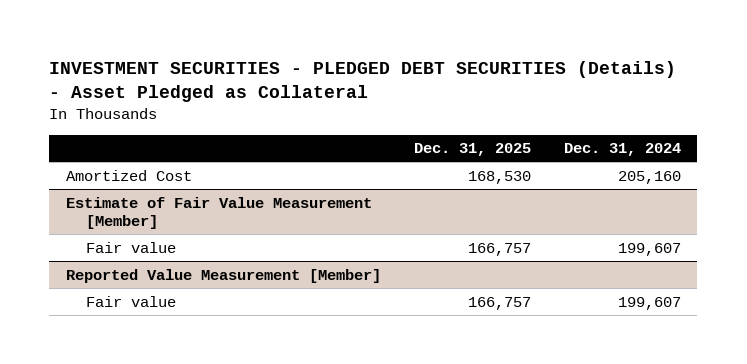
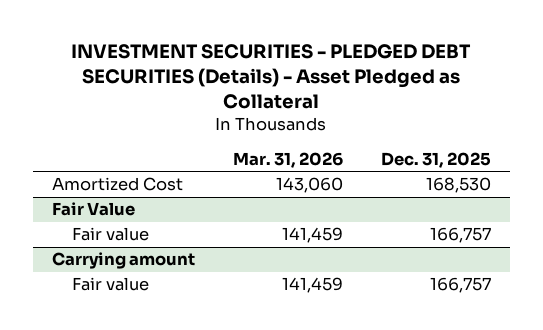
- | Dec. 31, 2025 | Dec. 31, 2024
+ | Mar. 31, 2026 | Dec. 31, 2025
- Estimate of Fair Value Measurement [Member]
+ Fair Value
- Reported Value Measurement [Member]
+ Carrying amount

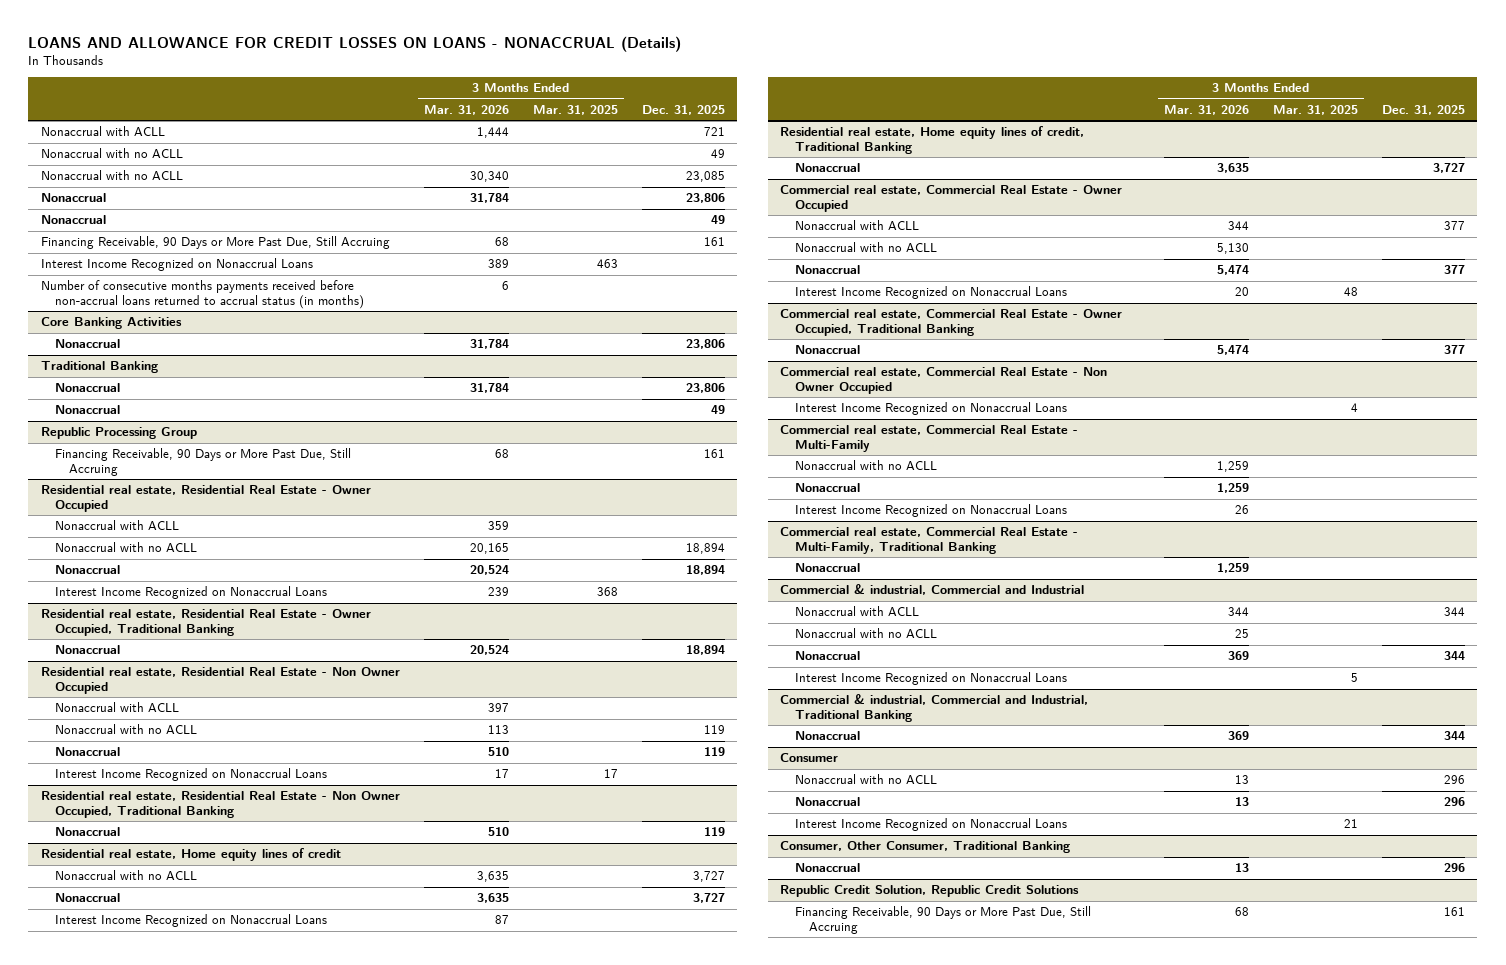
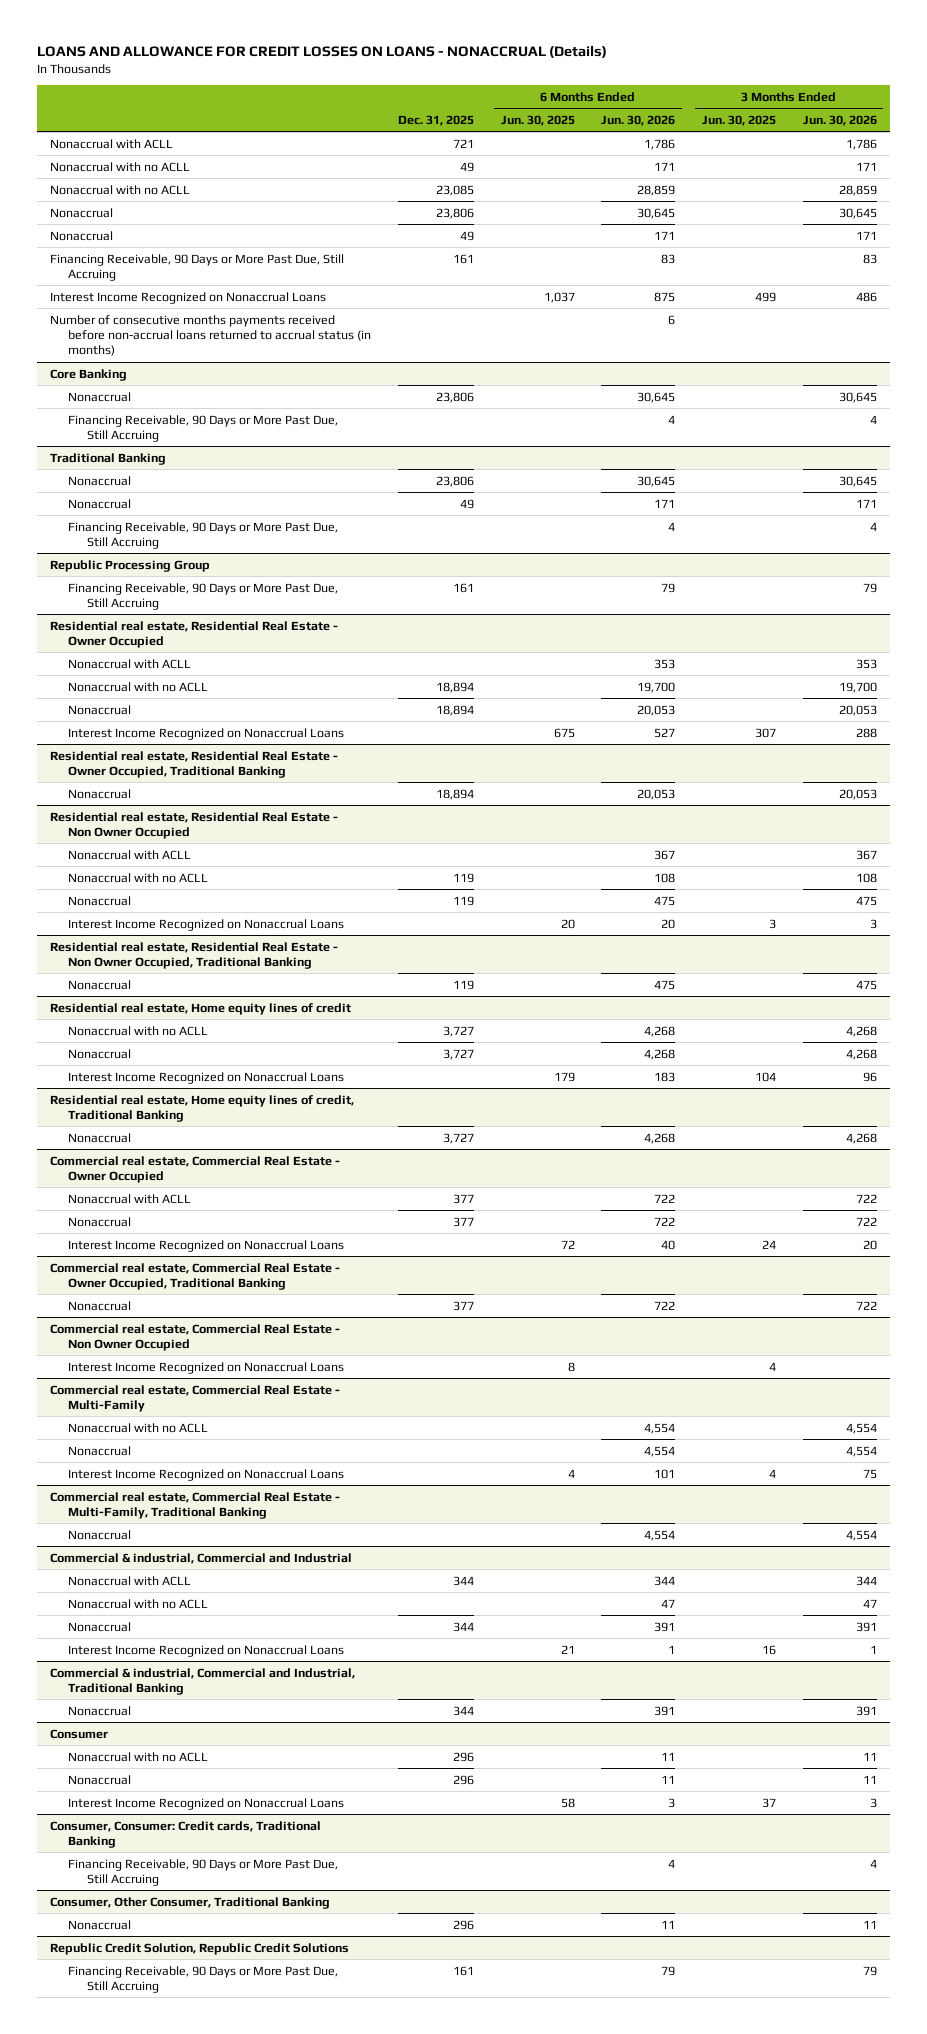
- | 3 Months Ended Mar. 31, 2026 | 3 Months Ended Mar. 31, 2025 | Dec. 31, 2025
+ | Dec. 31, 2025 | 6 Months Ended Jun. 30, 2025 | 6 Months Ended Jun. 30, 2026 | 3 Months Ended Jun. 30, 2025 | 3 Months Ended Jun. 30, 2026
- Core Banking Activities
+ Core Banking
+ Financing Receivable, 90 Days or More Past Due, Still Accruing | | | 4 | | 4
@ Traditional Banking
+ Financing Receivable, 90 Days or More Past Due, Still Accruing | | | 4 | | 4
@ Commercial real estate, Commercial Real Estate - Owner Occupied
- Nonaccrual with no ACLL | 5,130 | |
+ Consumer, Consumer: Credit cards, Traditional Banking
+ Financing Receivable, 90 Days or More Past Due, Still Accruing | | | 4 | | 4

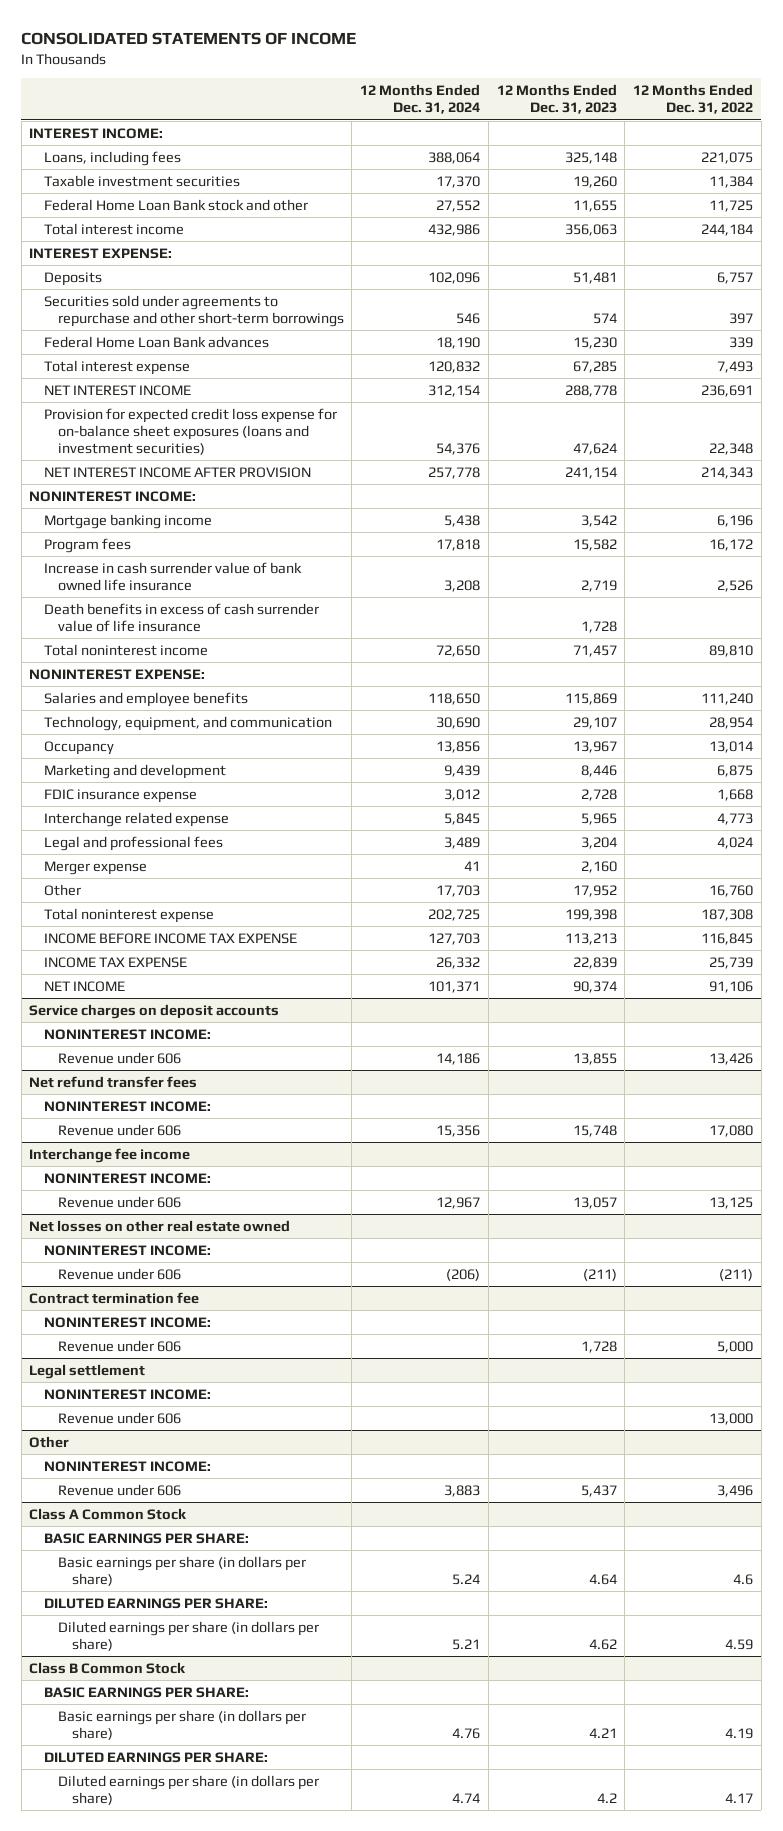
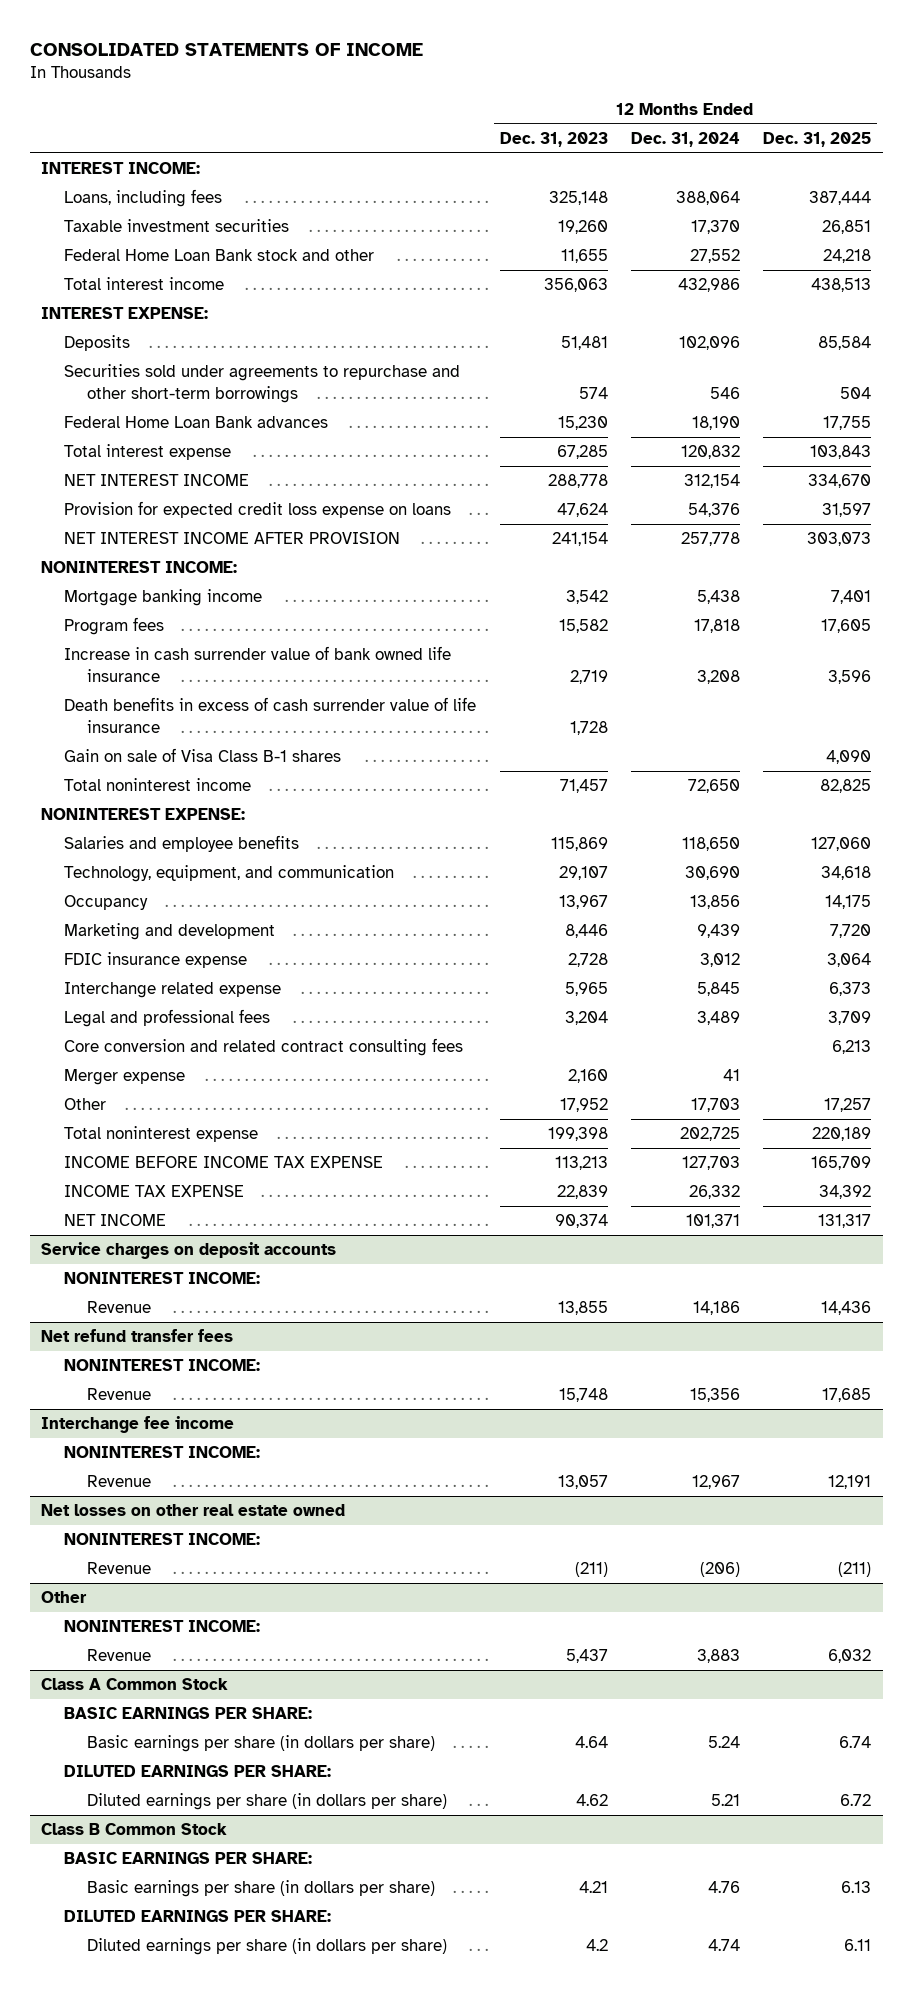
- | 12 Months Ended Dec. 31, 2024 | 12 Months Ended Dec. 31, 2023 | 12 Months Ended Dec. 31, 2022
+ | 12 Months Ended Dec. 31, 2023 | 12 Months Ended Dec. 31, 2024 | 12 Months Ended Dec. 31, 2025
- Provision for expected credit loss expense for on-balance sheet exposures (loans and investment securities) | 54,376 | 47,624 | 22,348
+ Provision for expected credit loss expense on loans | 47,624 | 54,376 | 31,597
+ Gain on sale of Visa Class B-1 shares | | | 4,090
+ Core conversion and related contract consulting fees | | | 6,213
@ Service charges on deposit accounts
- Revenue under 606 | 14,186 | 13,855 | 13,426
+ Revenue | 13,855 | 14,186 | 14,436
@ Net refund transfer fees
- Revenue under 606 | 15,356 | 15,748 | 17,080
+ Revenue | 15,748 | 15,356 | 17,685
@ Interchange fee income
- Revenue under 606 | 12,967 | 13,057 | 13,125
+ Revenue | 13,057 | 12,967 | 12,191
@ Net losses on other real estate owned
- Revenue under 606 | (206) | (211) | (211)
- Contract termination fee
- NONINTEREST INCOME:
- Revenue under 606 | | 1,728 | 5,000
- Legal settlement
- NONINTEREST INCOME:
- Revenue under 606 | | | 13,000
@ Net losses on other real estate owned
+ Revenue | (211) | (206) | (211)
@ Other
- Revenue under 606 | 3,883 | 5,437 | 3,496
+ Revenue | 5,437 | 3,883 | 6,032

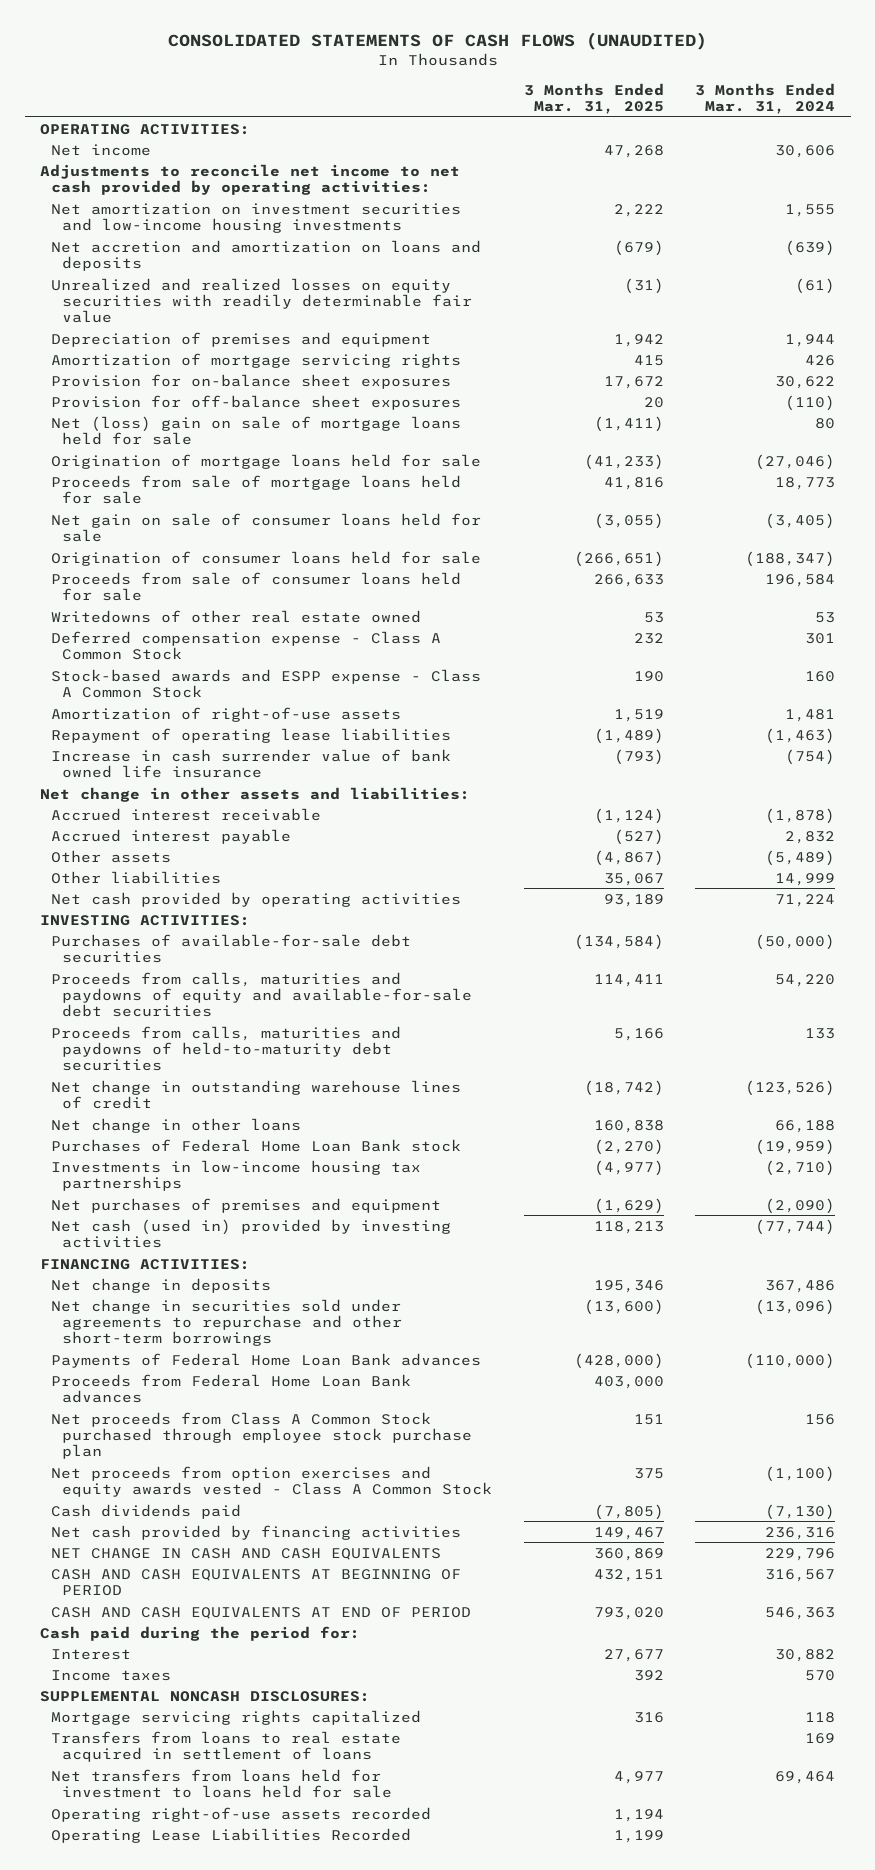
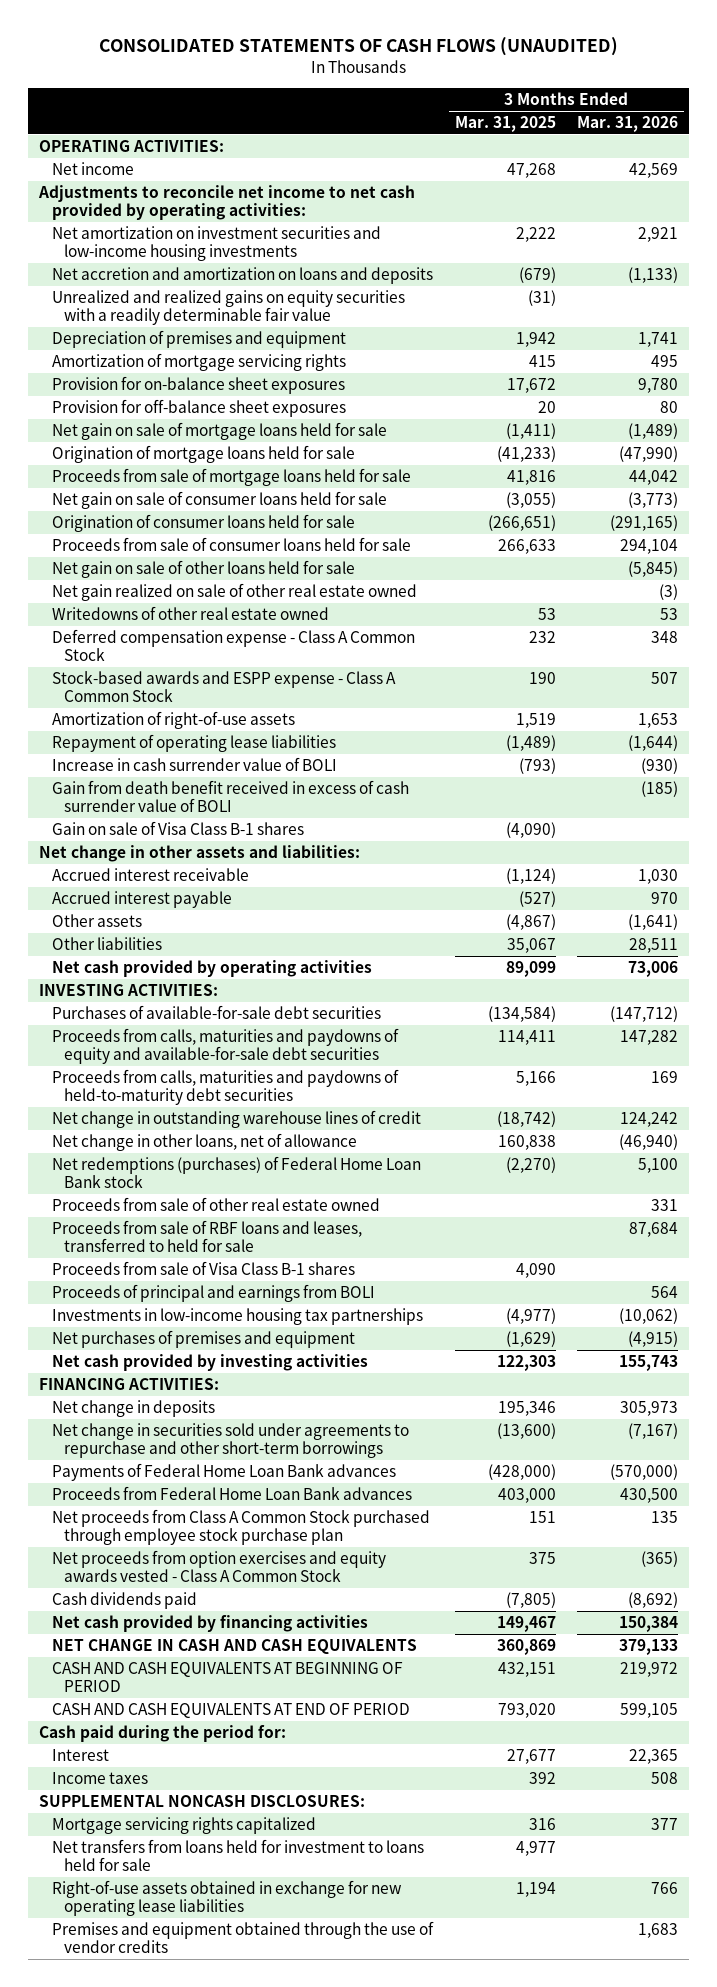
- | 3 Months Ended Mar. 31, 2025 | 3 Months Ended Mar. 31, 2024
+ | 3 Months Ended Mar. 31, 2025 | 3 Months Ended Mar. 31, 2026
- Unrealized and realized losses on equity securities with readily determinable fair value | (31) | (61)
+ Unrealized and realized gains on equity securities with a readily determinable fair value | (31) |
- Net (loss) gain on sale of mortgage loans held for sale | (1,411) | 80
+ Net gain on sale of mortgage loans held for sale | (1,411) | (1,489)
+ Net gain on sale of other loans held for sale | | (5,845)
+ Net gain realized on sale of other real estate owned | | (3)
- Increase in cash surrender value of bank owned life insurance | (793) | (754)
+ Increase in cash surrender value of BOLI | (793) | (930)
+ Gain from death benefit received in excess of cash surrender value of BOLI | | (185)
+ Gain on sale of Visa Class B-1 shares | (4,090) |
- Net cash provided by operating activities | 93,189 | 71,224
+ Net cash provided by operating activities | 89,099 | 73,006
- Net change in other loans | 160,838 | 66,188
- Purchases of Federal Home Loan Bank stock | (2,270) | (19,959)
+ Net change in other loans, net of allowance | 160,838 | (46,940)
+ Net redemptions (purchases) of Federal Home Loan Bank stock | (2,270) | 5,100
+ Proceeds from sale of other real estate owned | | 331
+ Proceeds from sale of RBF loans and leases, transferred to held for sale | | 87,684
+ Proceeds from sale of Visa Class B-1 shares | 4,090 |
+ Proceeds of principal and earnings from BOLI | | 564
- Net cash (used in) provided by investing activities | 118,213 | (77,744)
+ Net cash provided by investing activities | 122,303 | 155,743
- Transfers from loans to real estate acquired in settlement of loans | | 169
- Operating right-of-use assets recorded | 1,194 |
- Operating Lease Liabilities Recorded | 1,199 |
+ Right-of-use assets obtained in exchange for new operating lease liabilities | 1,194 | 766
+ Premises and equipment obtained through the use of vendor credits | | 1,683

